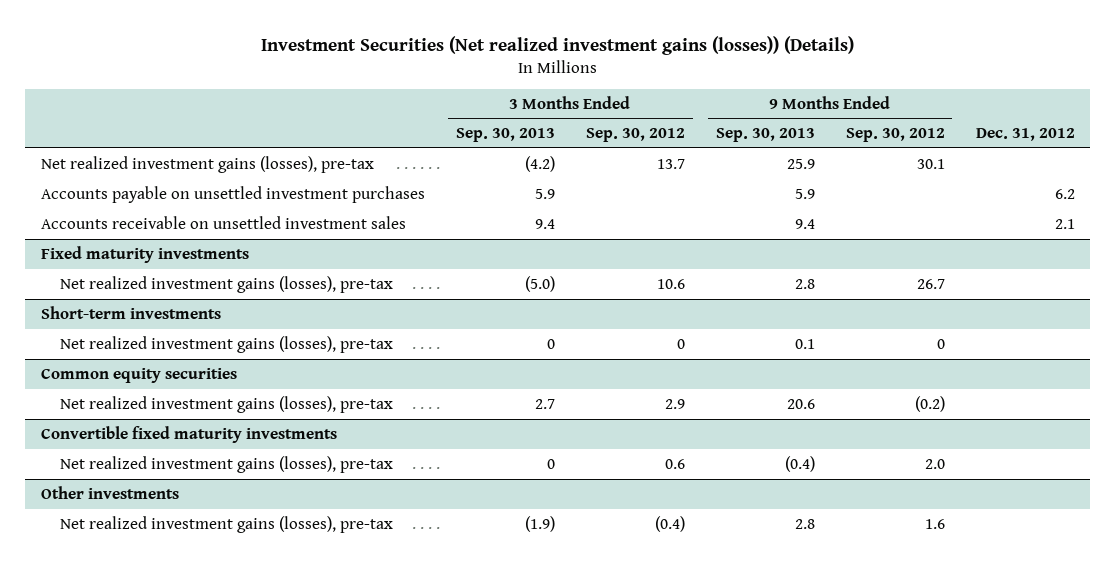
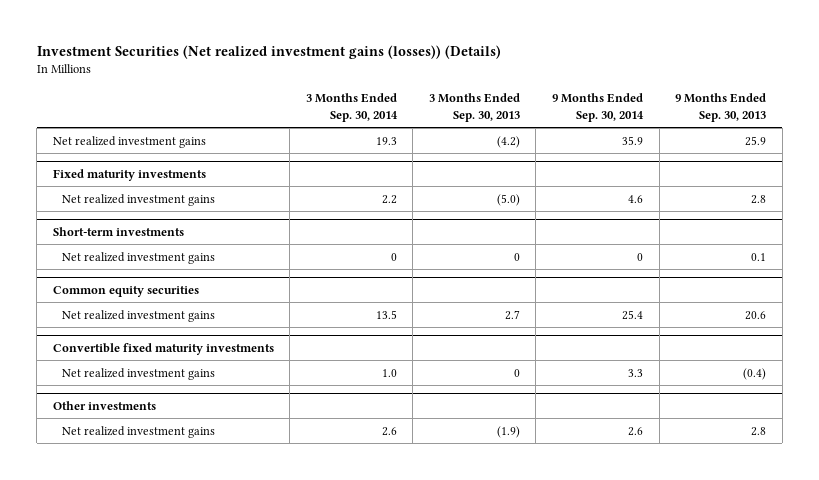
- | 3 Months Ended Sep. 30, 2013 | 3 Months Ended Sep. 30, 2012 | 9 Months Ended Sep. 30, 2013 | 9 Months Ended Sep. 30, 2012 | Dec. 31, 2012
+ | 3 Months Ended Sep. 30, 2014 | 3 Months Ended Sep. 30, 2013 | 9 Months Ended Sep. 30, 2014 | 9 Months Ended Sep. 30, 2013
- Net realized investment gains (losses), pre-tax | (4.2) | 13.7 | 25.9 | 30.1 |
- Accounts payable on unsettled investment purchases | 5.9 | | 5.9 | | 6.2
- Accounts receivable on unsettled investment sales | 9.4 | | 9.4 | | 2.1
+ Net realized investment gains | 19.3 | (4.2) | 35.9 | 25.9
@ Fixed maturity investments
- Net realized investment gains (losses), pre-tax | (5.0) | 10.6 | 2.8 | 26.7 |
+ Net realized investment gains | 2.2 | (5.0) | 4.6 | 2.8
@ Short-term investments
- Net realized investment gains (losses), pre-tax | 0 | 0 | 0.1 | 0 |
+ Net realized investment gains | 0 | 0 | 0 | 0.1
@ Common equity securities
- Net realized investment gains (losses), pre-tax | 2.7 | 2.9 | 20.6 | (0.2) |
+ Net realized investment gains | 13.5 | 2.7 | 25.4 | 20.6
@ Convertible fixed maturity investments
- Net realized investment gains (losses), pre-tax | 0 | 0.6 | (0.4) | 2.0 |
+ Net realized investment gains | 1.0 | 0 | 3.3 | (0.4)
@ Other investments
- Net realized investment gains (losses), pre-tax | (1.9) | (0.4) | 2.8 | 1.6 |
+ Net realized investment gains | 2.6 | (1.9) | 2.6 | 2.8

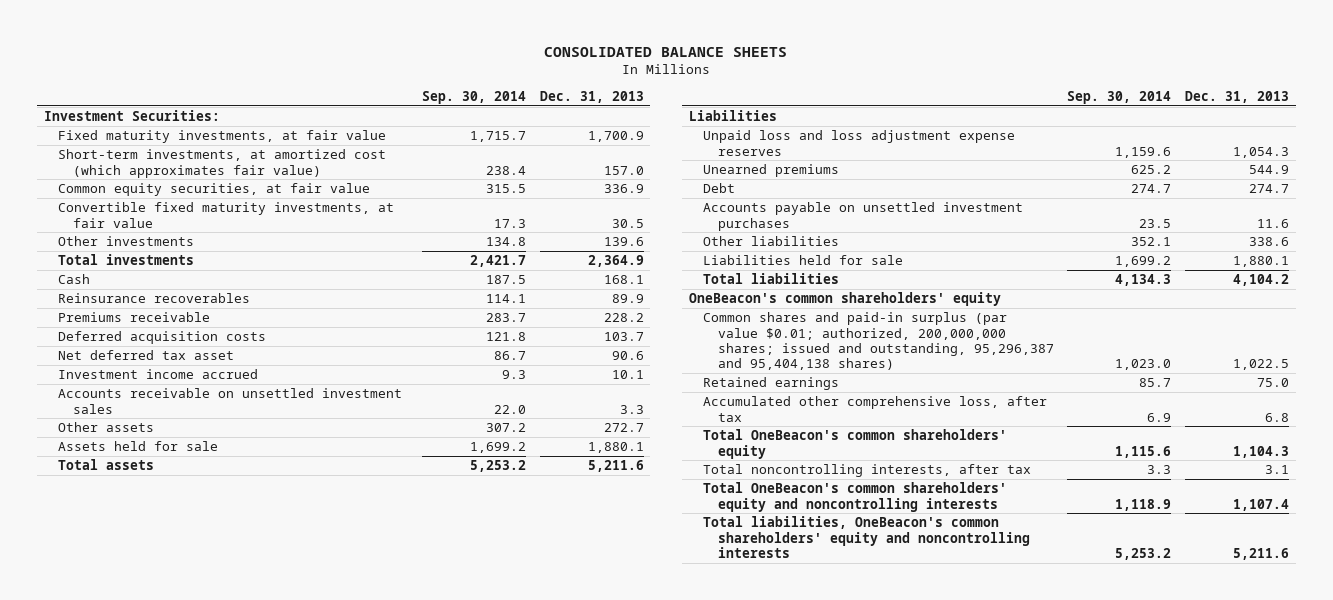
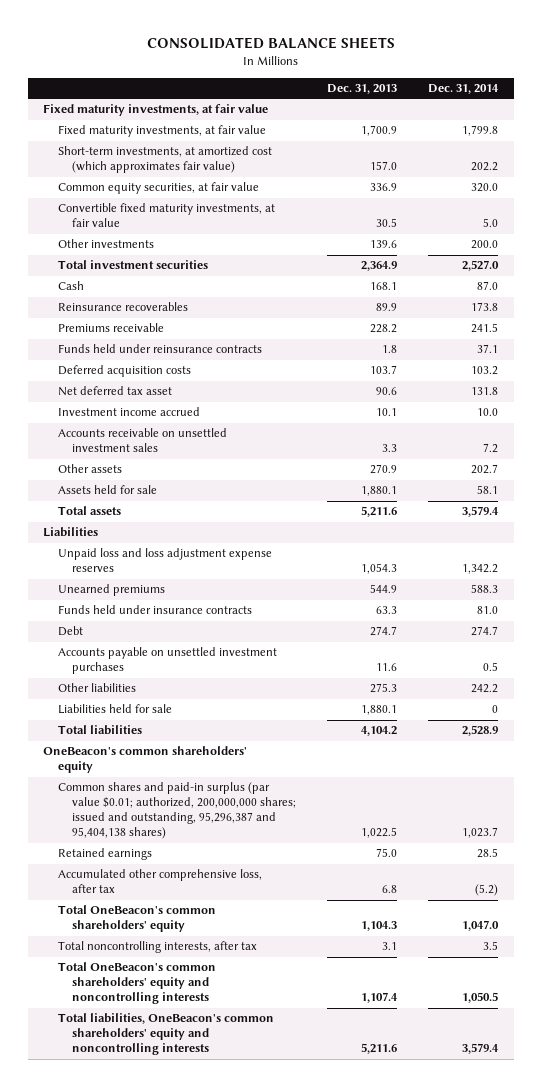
- | Sep. 30, 2014 | Dec. 31, 2013
+ | Dec. 31, 2013 | Dec. 31, 2014
- Investment Securities:
+ Fixed maturity investments, at fair value
- Total investments | 2,421.7 | 2,364.9
+ Total investment securities | 2,364.9 | 2,527.0
+ Funds held under reinsurance contracts | 1.8 | 37.1
- Other assets | 307.2 | 272.7
+ Other assets | 270.9 | 202.7
+ Funds held under insurance contracts | 63.3 | 81.0
- Other liabilities | 352.1 | 338.6
+ Other liabilities | 275.3 | 242.2

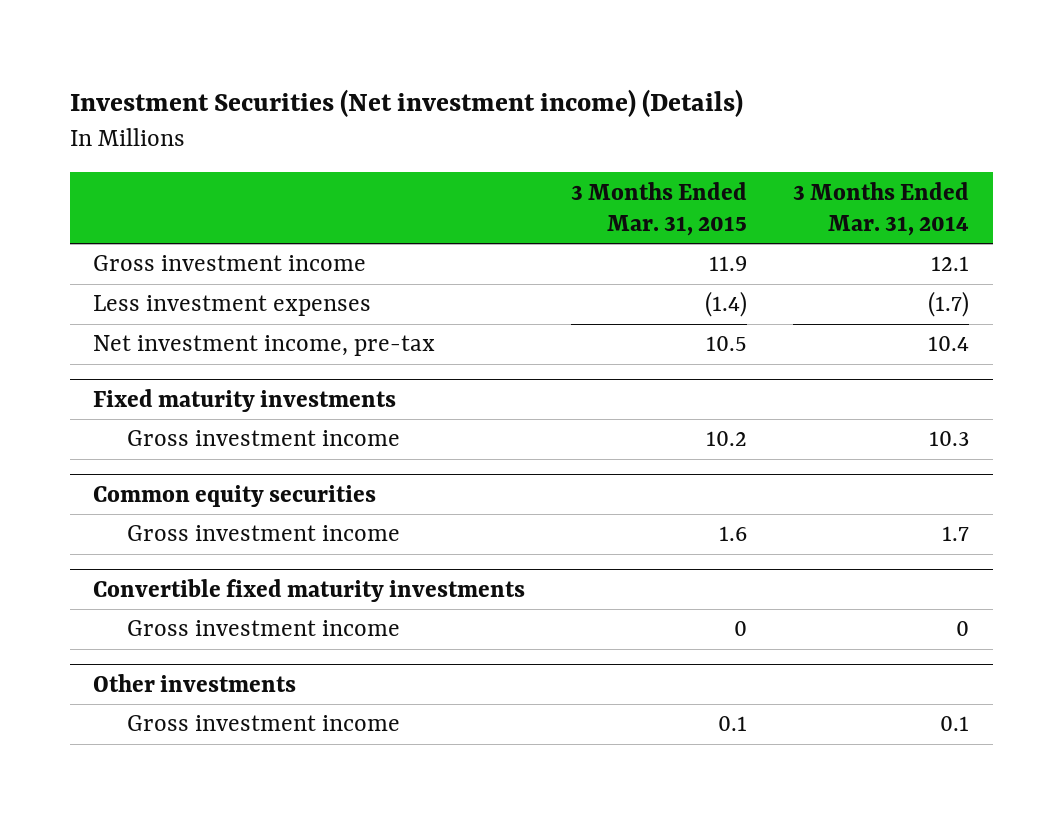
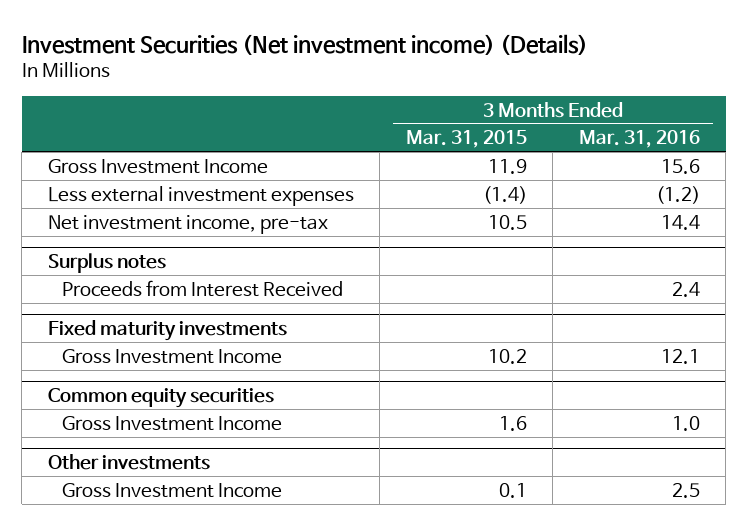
- | 3 Months Ended Mar. 31, 2015 | 3 Months Ended Mar. 31, 2014
+ | 3 Months Ended Mar. 31, 2015 | 3 Months Ended Mar. 31, 2016
- Gross investment income | 11.9 | 12.1
- Less investment expenses | (1.4) | (1.7)
+ Gross Investment Income | 11.9 | 15.6
+ Less external investment expenses | (1.4) | (1.2)
+ Surplus notes
+ Proceeds from Interest Received | | 2.4
@ Fixed maturity investments
- Gross investment income | 10.2 | 10.3
+ Gross Investment Income | 10.2 | 12.1
@ Common equity securities
- Gross investment income | 1.6 | 1.7
- Convertible fixed maturity investments
- Gross investment income | 0 | 0
@ Common equity securities
+ Gross Investment Income | 1.6 | 1.0
@ Other investments
- Gross investment income | 0.1 | 0.1
+ Gross Investment Income | 0.1 | 2.5

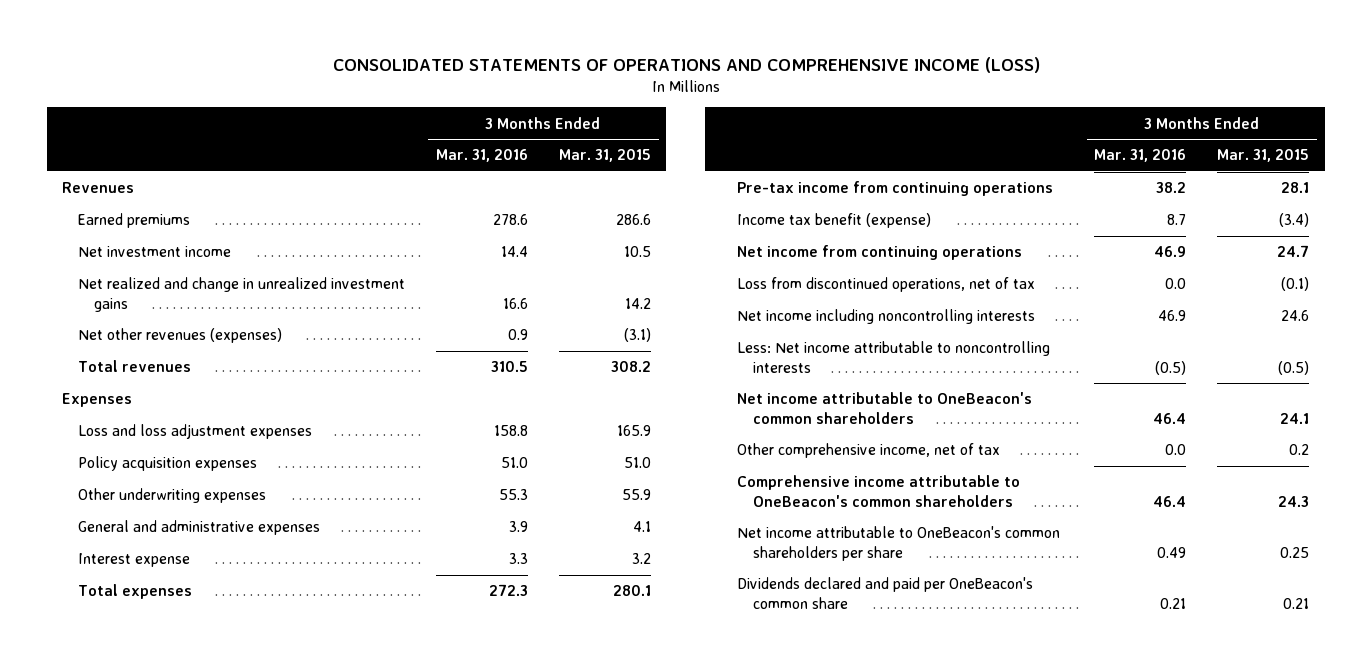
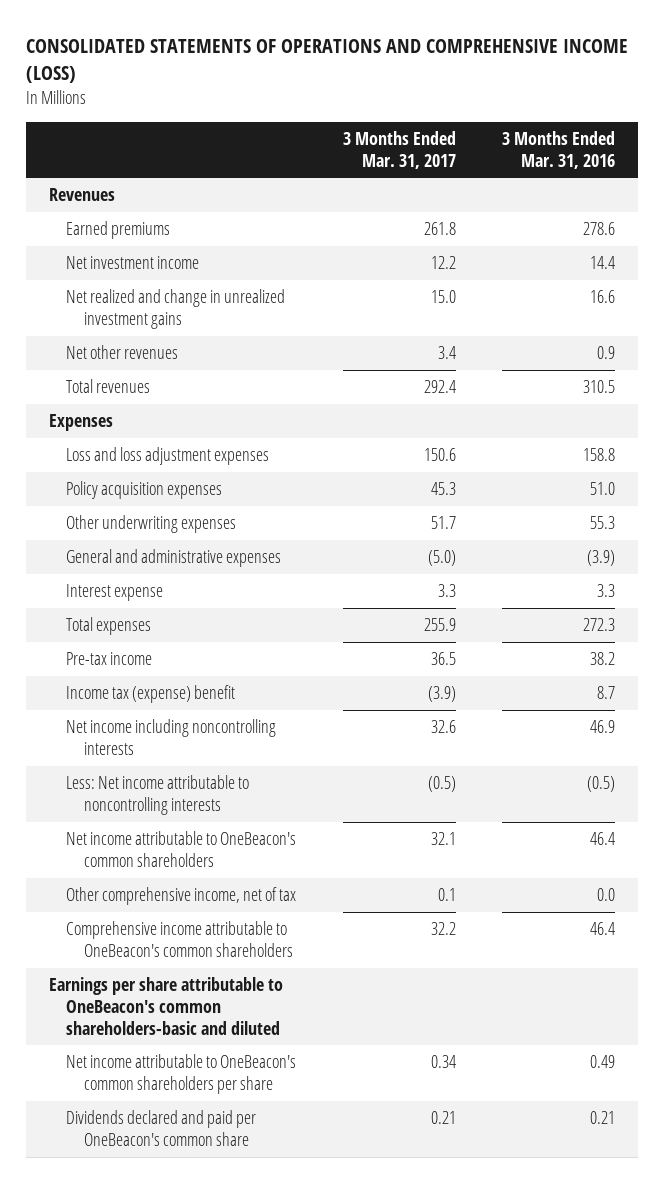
- | 3 Months Ended Mar. 31, 2016 | 3 Months Ended Mar. 31, 2015
+ | 3 Months Ended Mar. 31, 2017 | 3 Months Ended Mar. 31, 2016
- Net other revenues (expenses) | 0.9 | (3.1)
+ Net other revenues | 3.4 | 0.9
- General and administrative expenses | 3.9 | 4.1
+ General and administrative expenses | (5.0) | (3.9)
- Pre-tax income from continuing operations | 38.2 | 28.1
- Income tax benefit (expense) | 8.7 | (3.4)
- Net income from continuing operations | 46.9 | 24.7
- Loss from discontinued operations, net of tax | 0.0 | (0.1)
+ Pre-tax income | 36.5 | 38.2
+ Income tax (expense) benefit | (3.9) | 8.7
+ Earnings per share attributable to OneBeacon's common shareholders-basic and diluted

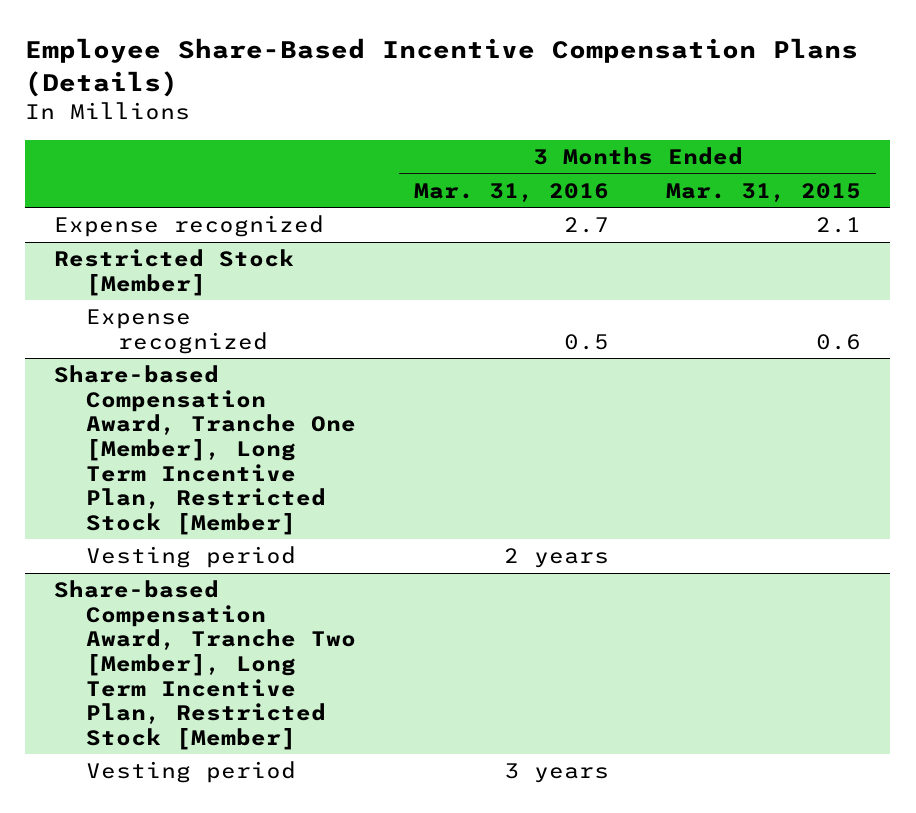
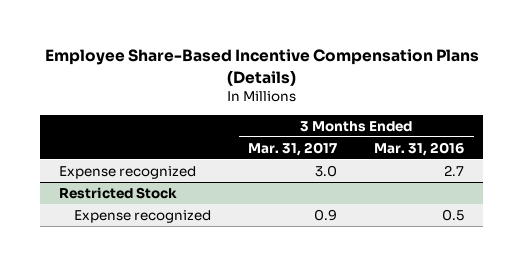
- | 3 Months Ended Mar. 31, 2016 | 3 Months Ended Mar. 31, 2015
+ | 3 Months Ended Mar. 31, 2017 | 3 Months Ended Mar. 31, 2016
- Restricted Stock [Member]
+ Restricted Stock
- Share-based Compensation Award, Tranche One [Member], Long Term Incentive Plan, Restricted Stock [Member]
- Vesting period | 2 years |
- Share-based Compensation Award, Tranche Two [Member], Long Term Incentive Plan, Restricted Stock [Member]
- Vesting period | 3 years |

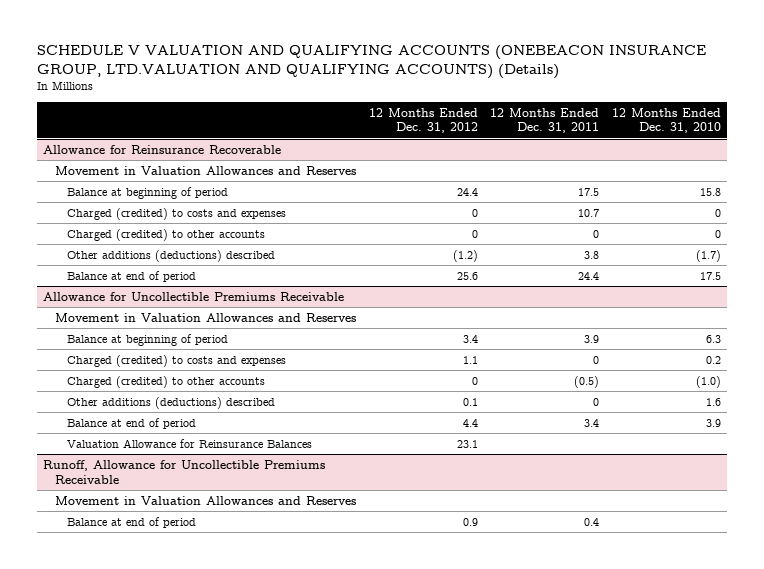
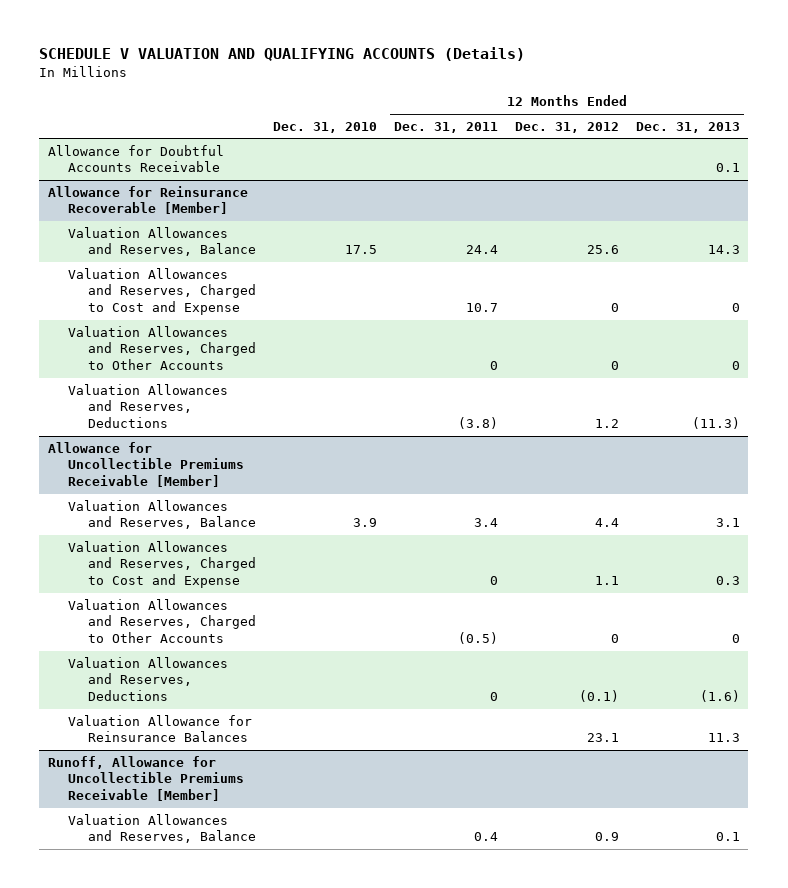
- SCHEDULE V VALUATION AND QUALIFYING ACCOUNTS (ONEBEACON INSURANCE GROUP, LTD.VALUATION AND QUALIFYING ACCOUNTS) (Details)
+ SCHEDULE V VALUATION AND QUALIFYING ACCOUNTS (Details)
- | 12 Months Ended Dec. 31, 2012 | 12 Months Ended Dec. 31, 2011 | 12 Months Ended Dec. 31, 2010
+ | Dec. 31, 2010 | 12 Months Ended Dec. 31, 2011 | 12 Months Ended Dec. 31, 2012 | 12 Months Ended Dec. 31, 2013
- Allowance for Reinsurance Recoverable
- Movement in Valuation Allowances and Reserves
- Balance at beginning of period | 24.4 | 17.5 | 15.8
- Charged (credited) to costs and expenses | 0 | 10.7 | 0
- Charged (credited) to other accounts | 0 | 0 | 0
- Other additions (deductions) described | (1.2) | 3.8 | (1.7)
- Balance at end of period | 25.6 | 24.4 | 17.5
- Allowance for Uncollectible Premiums Receivable
- Movement in Valuation Allowances and Reserves
- Balance at beginning of period | 3.4 | 3.9 | 6.3
- Charged (credited) to costs and expenses | 1.1 | 0 | 0.2
- Charged (credited) to other accounts | 0 | (0.5) | (1.0)
- Other additions (deductions) described | 0.1 | 0 | 1.6
- Balance at end of period | 4.4 | 3.4 | 3.9
+ Allowance for Doubtful Accounts Receivable | | | | 0.1
+ Allowance for Reinsurance Recoverable [Member]
+ Valuation Allowances and Reserves, Balance | 17.5 | 24.4 | 25.6 | 14.3
+ Valuation Allowances and Reserves, Charged to Cost and Expense | | 10.7 | 0 | 0
+ Valuation Allowances and Reserves, Charged to Other Accounts | | 0 | 0 | 0
+ Valuation Allowances and Reserves, Deductions | | (3.8) | 1.2 | (11.3)
+ Allowance for Uncollectible Premiums Receivable [Member]
+ Valuation Allowances and Reserves, Balance | 3.9 | 3.4 | 4.4 | 3.1
+ Valuation Allowances and Reserves, Charged to Cost and Expense | | 0 | 1.1 | 0.3
+ Valuation Allowances and Reserves, Charged to Other Accounts | | (0.5) | 0 | 0
+ Valuation Allowances and Reserves, Deductions | | 0 | (0.1) | (1.6)
- Runoff, Allowance for Uncollectible Premiums Receivable
- Movement in Valuation Allowances and Reserves
- Balance at end of period | 0.9 | 0.4 |
+ Runoff, Allowance for Uncollectible Premiums Receivable [Member]
+ Valuation Allowances and Reserves, Balance | | 0.4 | 0.9 | 0.1

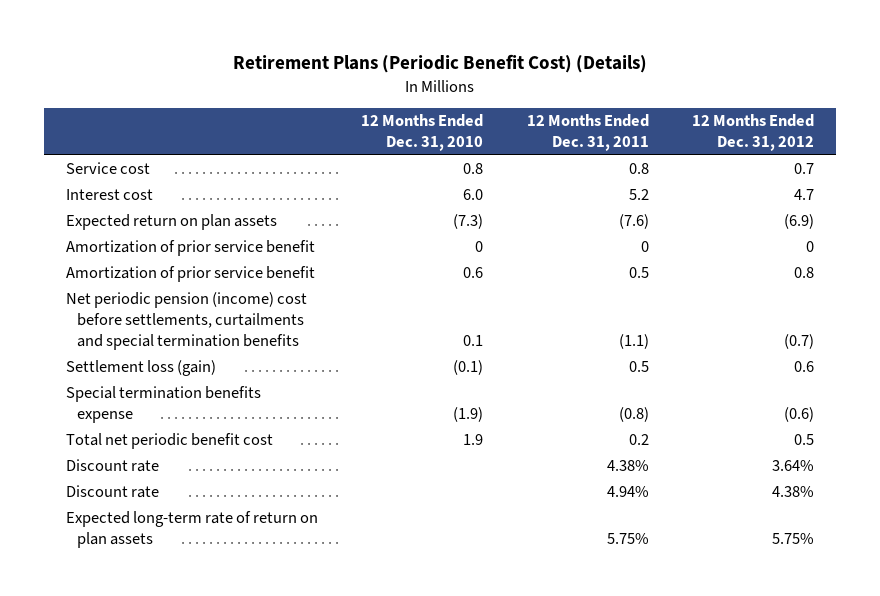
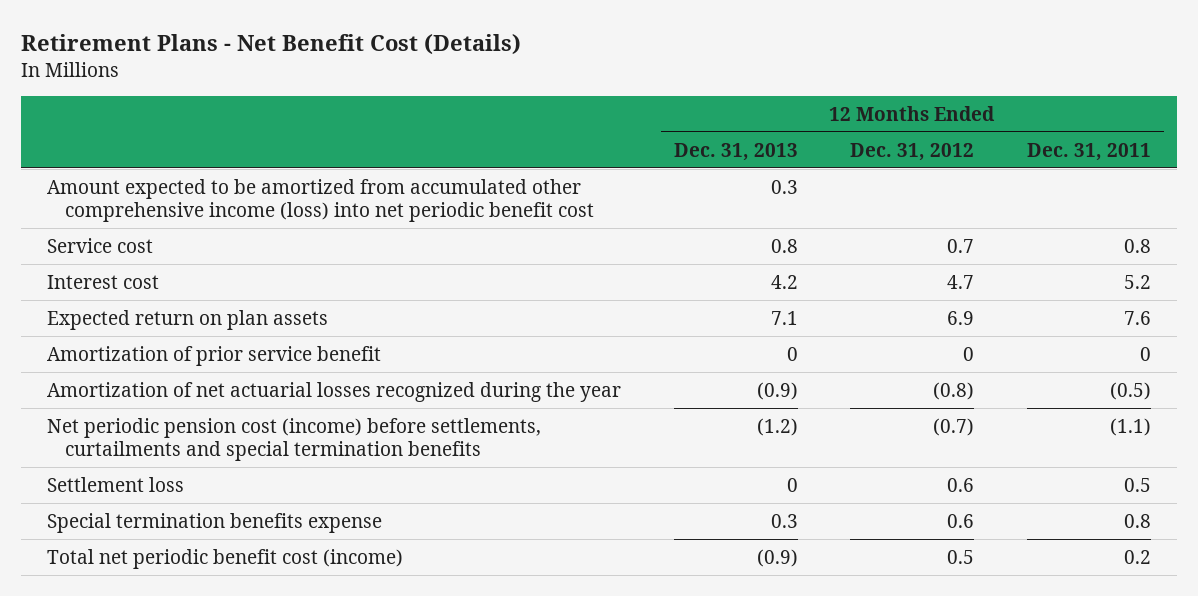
- Retirement Plans (Periodic Benefit Cost) (Details)
+ Retirement Plans - Net Benefit Cost (Details)
- | 12 Months Ended Dec. 31, 2010 | 12 Months Ended Dec. 31, 2011 | 12 Months Ended Dec. 31, 2012
+ | 12 Months Ended Dec. 31, 2013 | 12 Months Ended Dec. 31, 2012 | 12 Months Ended Dec. 31, 2011
+ Amount expected to be amortized from accumulated other comprehensive income (loss) into net periodic benefit cost | 0.3 | |
- Expected return on plan assets | (7.3) | (7.6) | (6.9)
+ Expected return on plan assets | 7.1 | 6.9 | 7.6
- Amortization of prior service benefit | 0.6 | 0.5 | 0.8
- Net periodic pension (income) cost before settlements, curtailments and special termination benefits | 0.1 | (1.1) | (0.7)
- Settlement loss (gain) | (0.1) | 0.5 | 0.6
- Special termination benefits expense | (1.9) | (0.8) | (0.6)
- Total net periodic benefit cost | 1.9 | 0.2 | 0.5
- Discount rate | | 4.38% | 3.64%
- Discount rate | | 4.94% | 4.38%
- Expected long-term rate of return on plan assets | | 5.75% | 5.75%
+ Amortization of net actuarial losses recognized during the year | (0.9) | (0.8) | (0.5)
+ Net periodic pension cost (income) before settlements, curtailments and special termination benefits | (1.2) | (0.7) | (1.1)
+ Settlement loss | 0 | 0.6 | 0.5
+ Special termination benefits expense | 0.3 | 0.6 | 0.8
+ Total net periodic benefit cost (income) | (0.9) | 0.5 | 0.2

